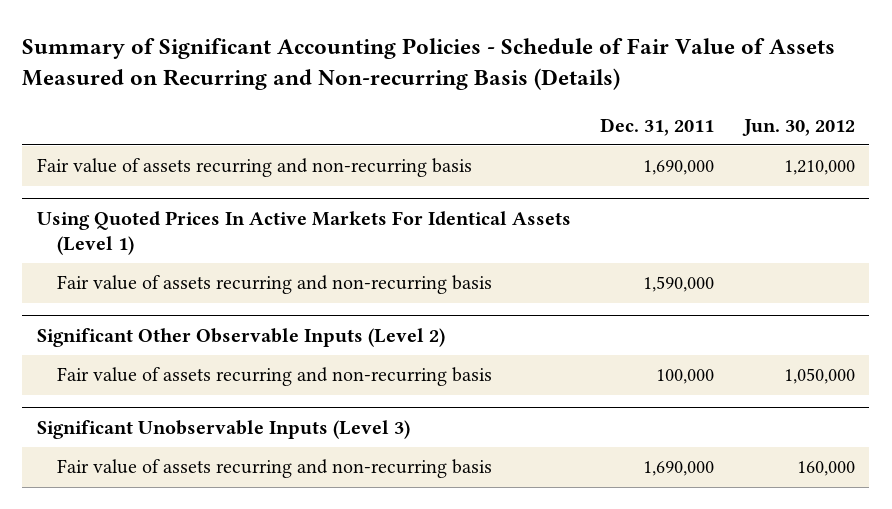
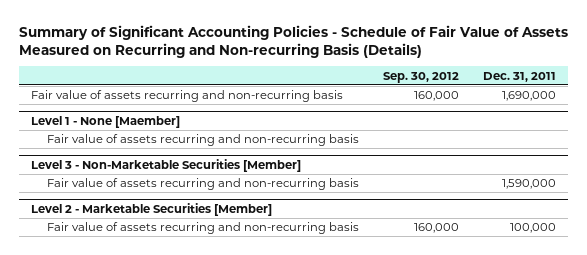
- | Dec. 31, 2011 | Jun. 30, 2012
+ | Sep. 30, 2012 | Dec. 31, 2011
- Using Quoted Prices In Active Markets For Identical Assets (Level 1)
+ Level 1 - None [Maember]
+ Fair value of assets recurring and non-recurring basis
+ Level 3 - Non-Marketable Securities [Member]
- Significant Other Observable Inputs (Level 2)
+ Level 2 - Marketable Securities [Member]
- Significant Unobservable Inputs (Level 3)
- Fair value of assets recurring and non-recurring basis | 1,690,000 | 160,000

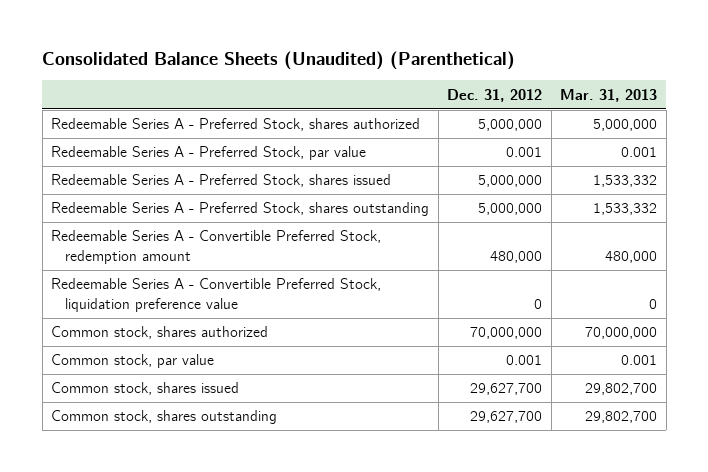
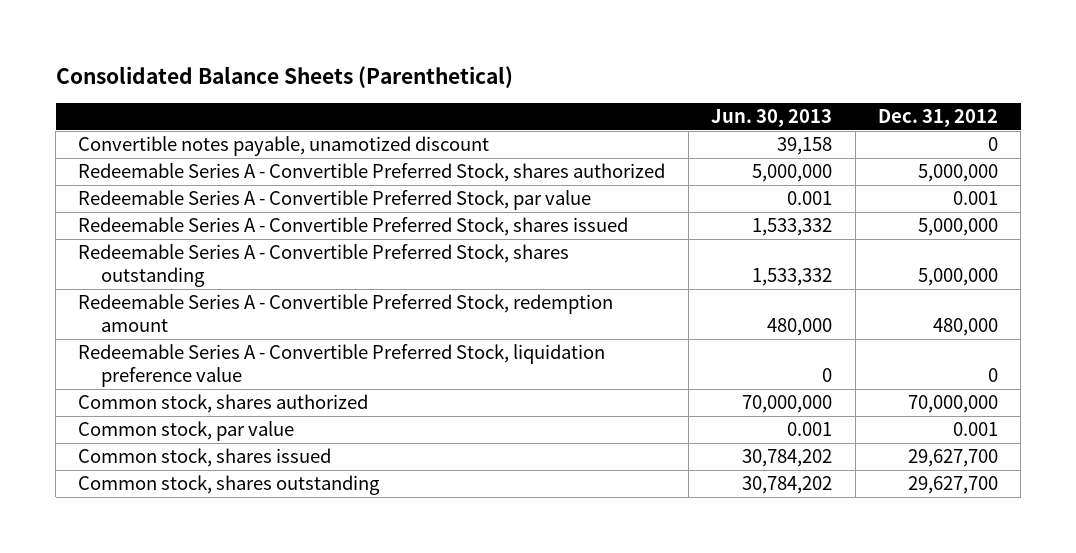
- Consolidated Balance Sheets (Unaudited) (Parenthetical)
+ Consolidated Balance Sheets (Parenthetical)
- | Dec. 31, 2012 | Mar. 31, 2013
+ | Jun. 30, 2013 | Dec. 31, 2012
- Redeemable Series A - Preferred Stock, shares authorized | 5,000,000 | 5,000,000
- Redeemable Series A - Preferred Stock, par value | 0.001 | 0.001
- Redeemable Series A - Preferred Stock, shares issued | 5,000,000 | 1,533,332
- Redeemable Series A - Preferred Stock, shares outstanding | 5,000,000 | 1,533,332
+ Convertible notes payable, unamotized discount | 39,158 | 0
+ Redeemable Series A - Convertible Preferred Stock, shares authorized | 5,000,000 | 5,000,000
+ Redeemable Series A - Convertible Preferred Stock, par value | 0.001 | 0.001
+ Redeemable Series A - Convertible Preferred Stock, shares issued | 1,533,332 | 5,000,000
+ Redeemable Series A - Convertible Preferred Stock, shares outstanding | 1,533,332 | 5,000,000

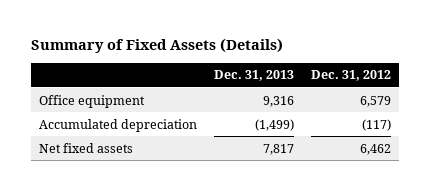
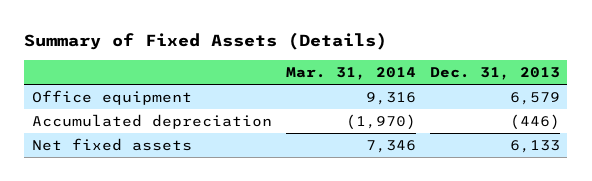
- | Dec. 31, 2013 | Dec. 31, 2012
+ | Mar. 31, 2014 | Dec. 31, 2013
- Office equipment | 9,316 | 6,579
- Accumulated depreciation | (1,499) | (117)
- Net fixed assets | 7,817 | 6,462
+ Office equipment | 9,316 | 6,579
+ Accumulated depreciation | (1,970) | (446)
+ Net fixed assets | 7,346 | 6,133

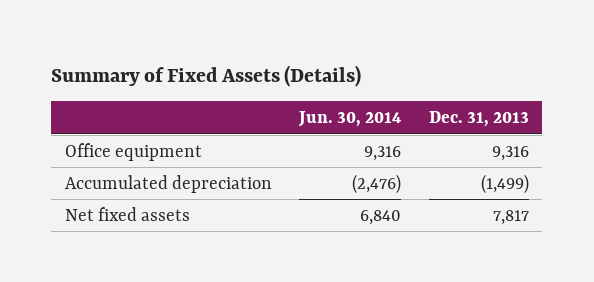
- | Mar. 31, 2014 | Dec. 31, 2013
+ | Jun. 30, 2014 | Dec. 31, 2013
- Office equipment | 9,316 | 6,579
- Accumulated depreciation | (1,970) | (446)
- Net fixed assets | 7,346 | 6,133
+ Office equipment | 9,316 | 9,316
+ Accumulated depreciation | (2,476) | (1,499)
+ Net fixed assets | 6,840 | 7,817

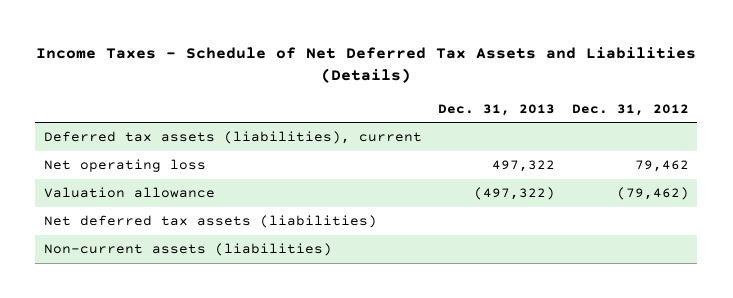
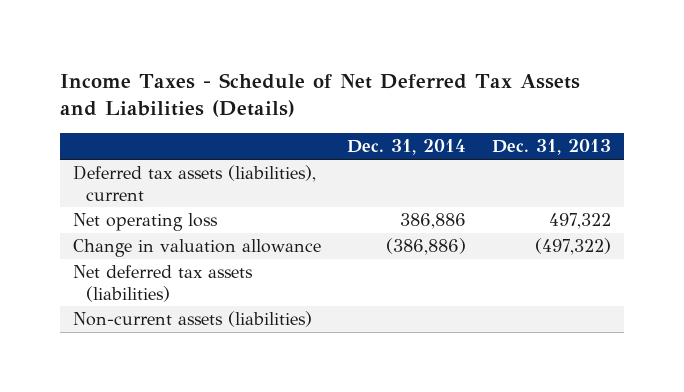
- | Dec. 31, 2013 | Dec. 31, 2012
+ | Dec. 31, 2014 | Dec. 31, 2013
- Valuation allowance | (497,322) | (79,462)
+ Change in valuation allowance | (386,886) | (497,322)

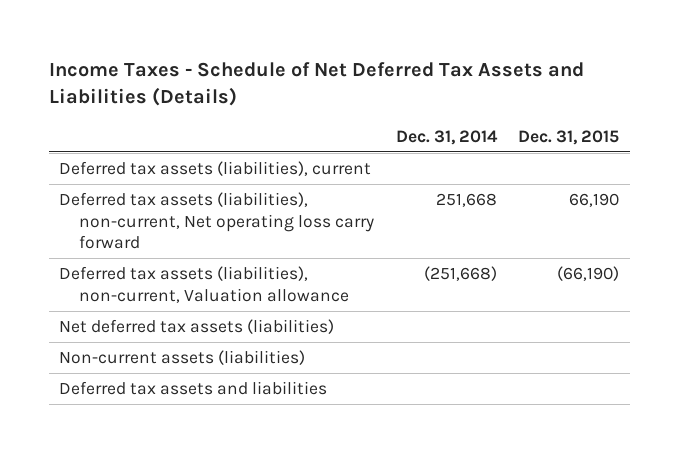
- | Dec. 31, 2014 | Dec. 31, 2013
+ | Dec. 31, 2014 | Dec. 31, 2015
- Net operating loss | 386,886 | 497,322
- Change in valuation allowance | (386,886) | (497,322)
+ Deferred tax assets (liabilities), non-current, Net operating loss carry forward | 251,668 | 66,190
+ Deferred tax assets (liabilities), non-current, Valuation allowance | (251,668) | (66,190)
+ Deferred tax assets and liabilities

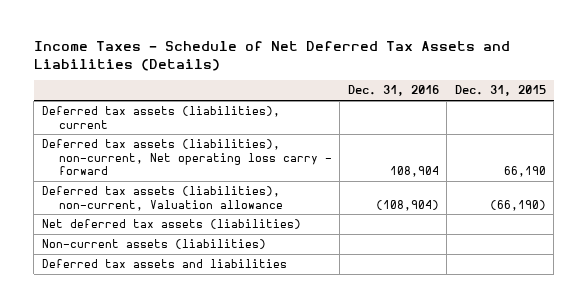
- | Dec. 31, 2014 | Dec. 31, 2015
+ | Dec. 31, 2016 | Dec. 31, 2015
- Deferred tax assets (liabilities), non-current, Net operating loss carry forward | 251,668 | 66,190
+ Deferred tax assets (liabilities), non-current, Net operating loss carry - forward | 108,904 | 66,190

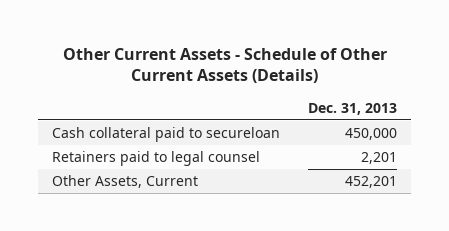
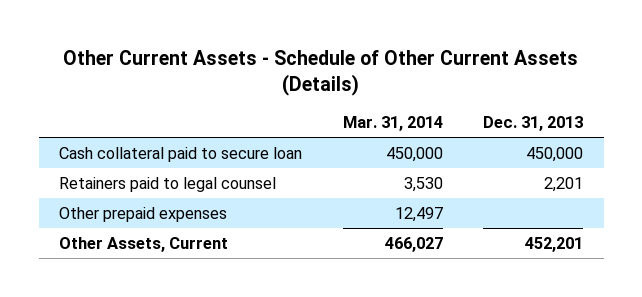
- | Dec. 31, 2013
+ | Mar. 31, 2014 | Dec. 31, 2013
- Cash collateral paid to secureloan | 450,000
+ Cash collateral paid to secure loan | 450,000 | 450,000
+ Other prepaid expenses | 12,497 |

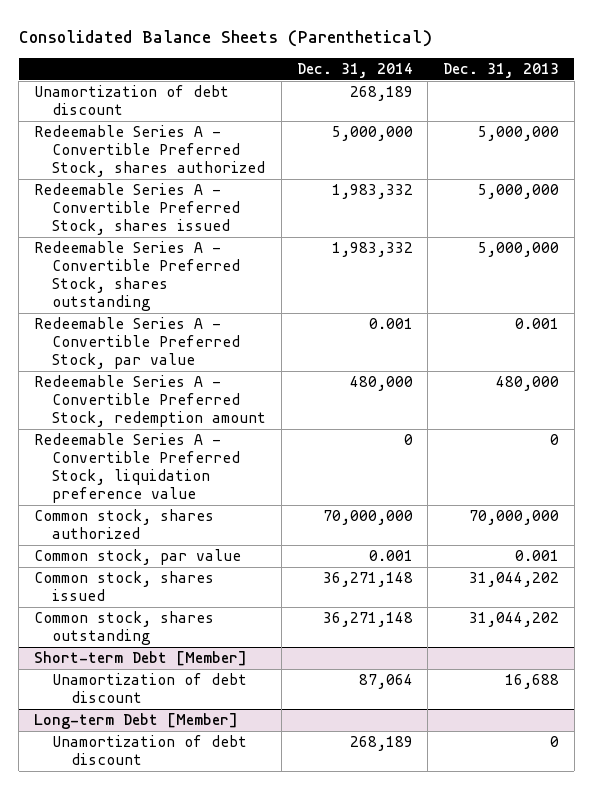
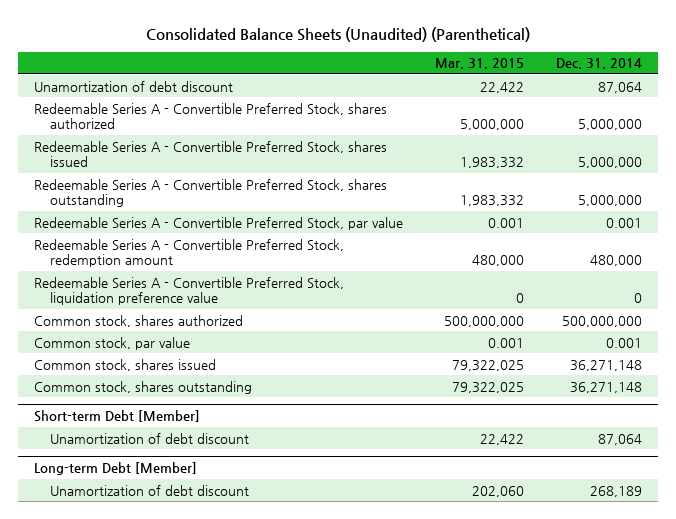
- Consolidated Balance Sheets (Parenthetical)
+ Consolidated Balance Sheets (Unaudited) (Parenthetical)
- | Dec. 31, 2014 | Dec. 31, 2013
+ | Mar. 31, 2015 | Dec. 31, 2014
- Unamortization of debt discount | 268,189 |
+ Unamortization of debt discount | 22,422 | 87,064
- Redeemable Series A - Convertible Preferred Stock, shares issued | 1,983,332 | 5,000,000
- Redeemable Series A - Convertible Preferred Stock, shares outstanding | 1,983,332 | 5,000,000
+ Redeemable Series A - Convertible Preferred Stock, shares issued | 1,983,332 | 5,000,000
+ Redeemable Series A - Convertible Preferred Stock, shares outstanding | 1,983,332 | 5,000,000
- Common stock, shares authorized | 70,000,000 | 70,000,000
+ Common stock, shares authorized | 500,000,000 | 500,000,000

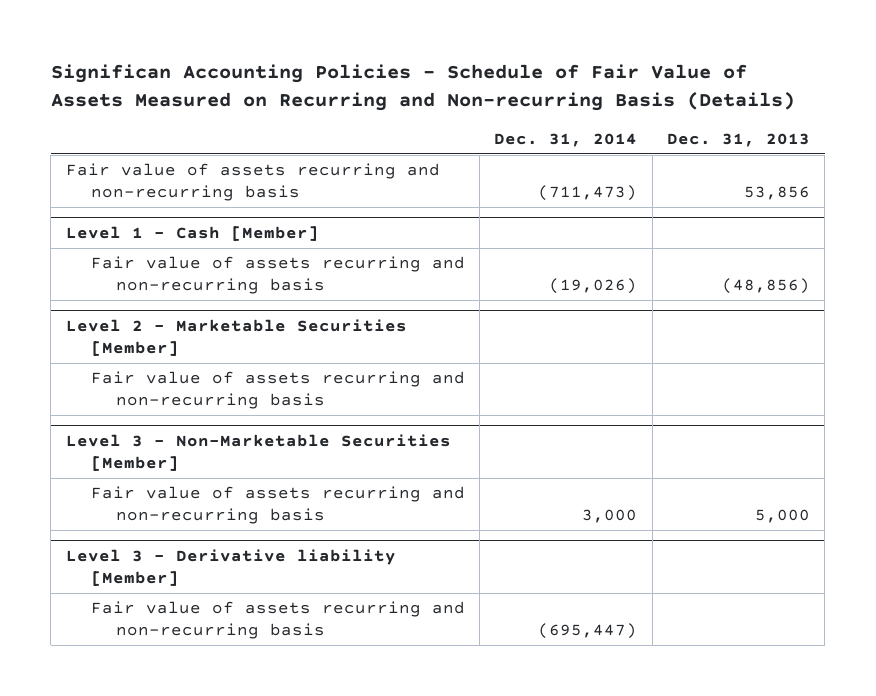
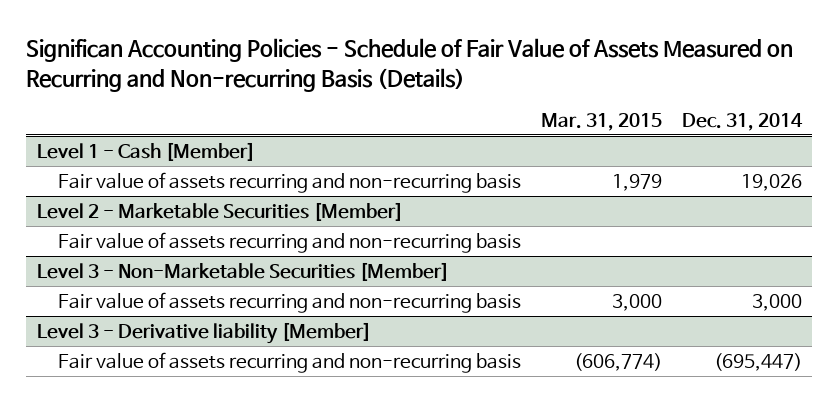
- | Dec. 31, 2014 | Dec. 31, 2013
+ | Mar. 31, 2015 | Dec. 31, 2014
- Fair value of assets recurring and non-recurring basis | (711,473) | 53,856
@ Level 1 - Cash [Member]
- Fair value of assets recurring and non-recurring basis | (19,026) | (48,856)
+ Fair value of assets recurring and non-recurring basis | 1,979 | 19,026

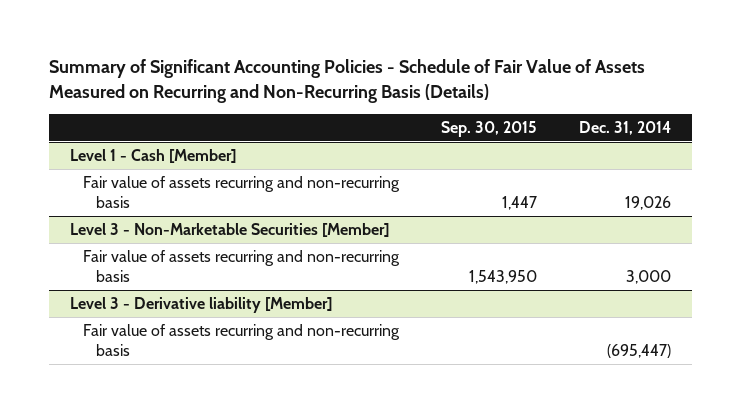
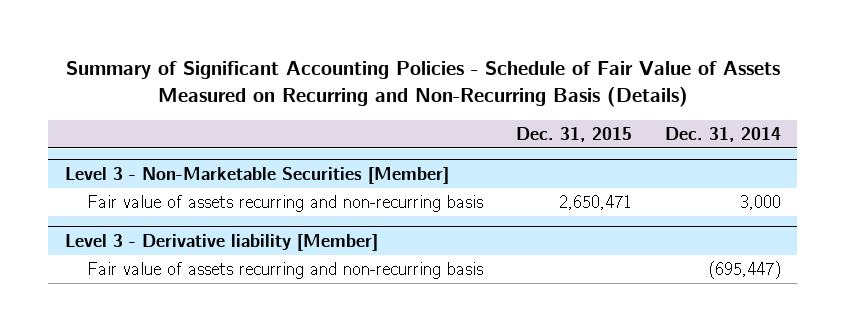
- | Sep. 30, 2015 | Dec. 31, 2014
+ | Dec. 31, 2015 | Dec. 31, 2014
- Level 1 - Cash [Member]
- Fair value of assets recurring and non-recurring basis | 1,447 | 19,026

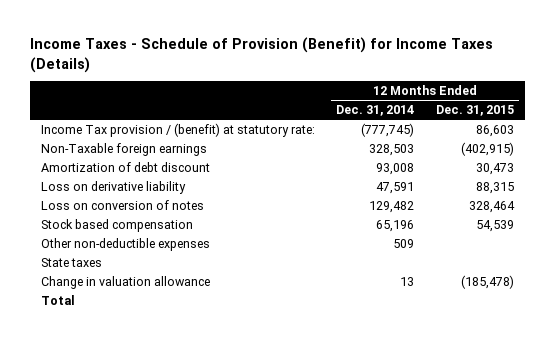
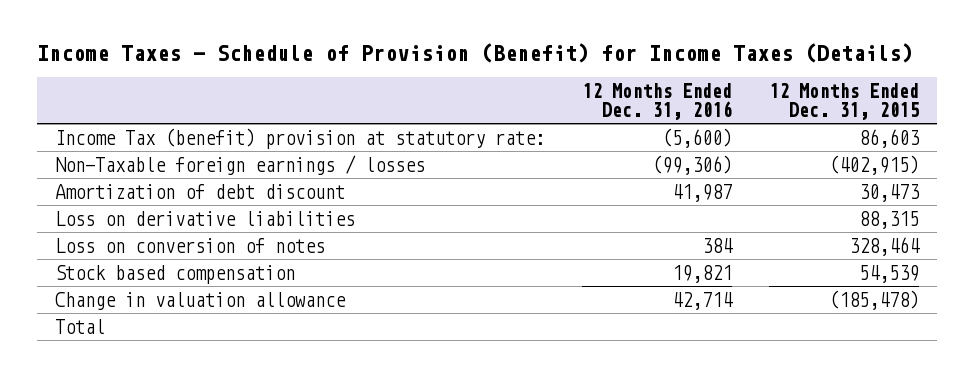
- | 12 Months Ended Dec. 31, 2014 | 12 Months Ended Dec. 31, 2015
+ | 12 Months Ended Dec. 31, 2016 | 12 Months Ended Dec. 31, 2015
- Income Tax provision / (benefit) at statutory rate: | (777,745) | 86,603
- Non-Taxable foreign earnings | 328,503 | (402,915)
+ Income Tax (benefit) provision at statutory rate: | (5,600) | 86,603
+ Non-Taxable foreign earnings / losses | (99,306) | (402,915)
- Loss on derivative liability | 47,591 | 88,315
+ Loss on derivative liabilities | | 88,315
- Other non-deductible expenses | 509 |
- State taxes

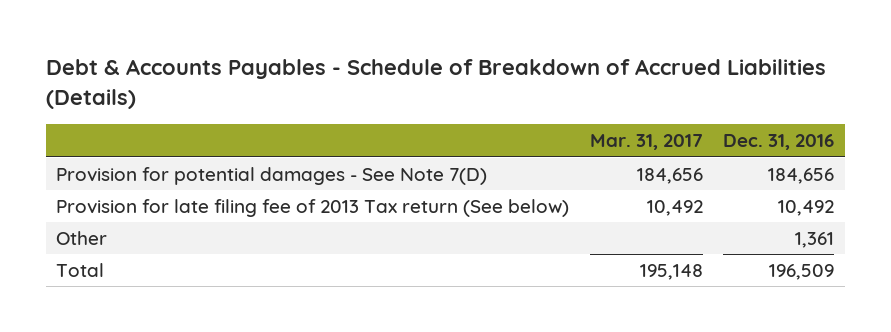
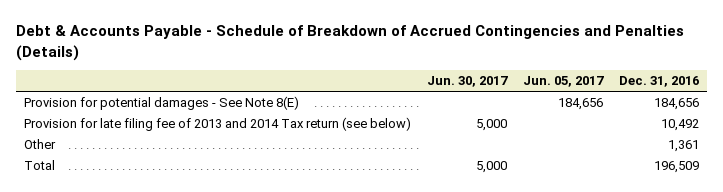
- Debt & Accounts Payables - Schedule of Breakdown of Accrued Liabilities (Details)
+ Debt & Accounts Payable - Schedule of Breakdown of Accrued Contingencies and Penalties (Details)
- | Mar. 31, 2017 | Dec. 31, 2016
+ | Jun. 30, 2017 | Jun. 05, 2017 | Dec. 31, 2016
- Provision for potential damages - See Note 7(D) | 184,656 | 184,656
- Provision for late filing fee of 2013 Tax return (See below) | 10,492 | 10,492
+ Provision for potential damages - See Note 8(E) | | 184,656 | 184,656
+ Provision for late filing fee of 2013 and 2014 Tax return (see below) | 5,000 | | 10,492

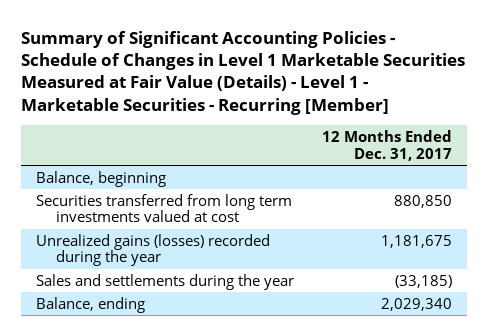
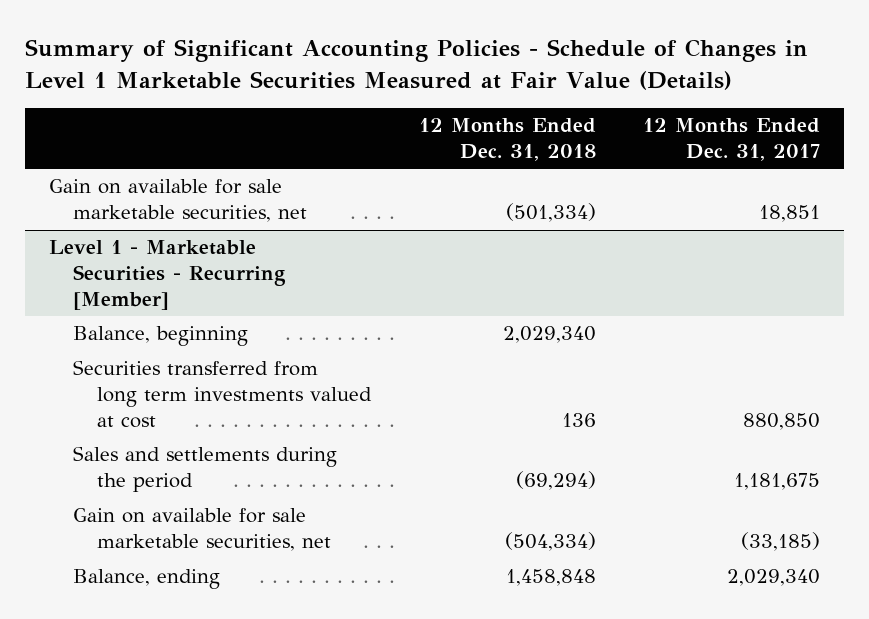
- Summary of Significant Accounting Policies - Schedule of Changes in Level 1 Marketable Securities Measured at Fair Value (Details) - Level 1 - Marketable Securities - Recurring [Member]
+ Summary of Significant Accounting Policies - Schedule of Changes in Level 1 Marketable Securities Measured at Fair Value (Details)
- | 12 Months Ended Dec. 31, 2017
+ | 12 Months Ended Dec. 31, 2018 | 12 Months Ended Dec. 31, 2017
+ Gain on available for sale marketable securities, net | (501,334) | 18,851
+ Level 1 - Marketable Securities - Recurring [Member]
- Unrealized gains (losses) recorded during the year | 1,181,675
- Sales and settlements during the year | (33,185)
+ Sales and settlements during the period | (69,294) | 1,181,675
+ Gain on available for sale marketable securities, net | (504,334) | (33,185)

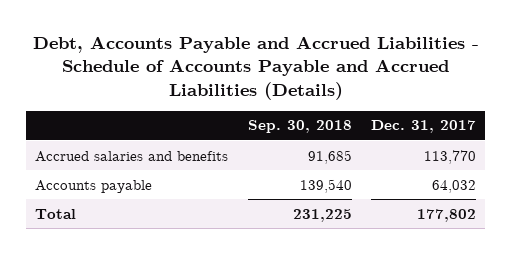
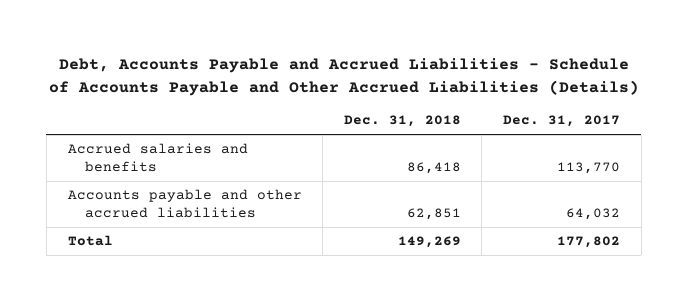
- Debt, Accounts Payable and Accrued Liabilities - Schedule of Accounts Payable and Accrued Liabilities (Details)
+ Debt, Accounts Payable and Accrued Liabilities - Schedule of Accounts Payable and Other Accrued Liabilities (Details)
- | Sep. 30, 2018 | Dec. 31, 2017
+ | Dec. 31, 2018 | Dec. 31, 2017
- Accounts payable | 139,540 | 64,032
+ Accounts payable and other accrued liabilities | 62,851 | 64,032

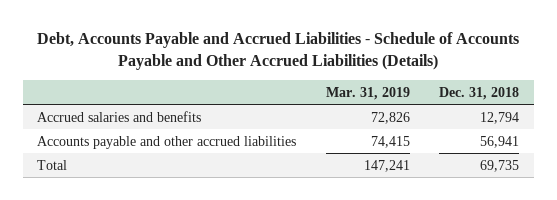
- | Dec. 31, 2018 | Dec. 31, 2017
+ | Mar. 31, 2019 | Dec. 31, 2018
- Accrued salaries and benefits | 86,418 | 113,770
- Accounts payable and other accrued liabilities | 62,851 | 64,032
- Total | 149,269 | 177,802
+ Accrued salaries and benefits | 72,826 | 12,794
+ Accounts payable and other accrued liabilities | 74,415 | 56,941
+ Total | 147,241 | 69,735

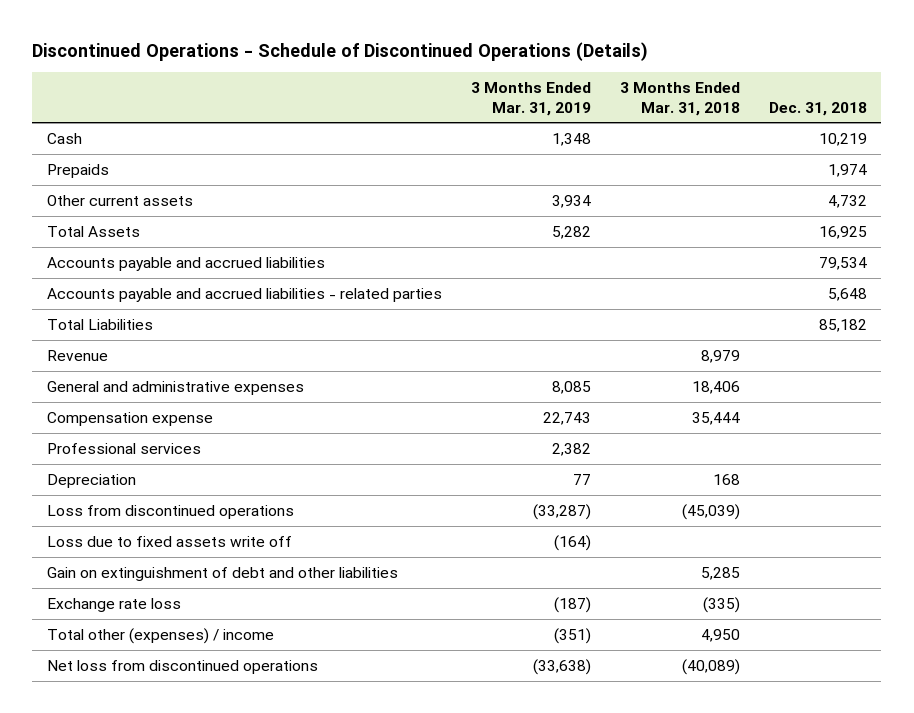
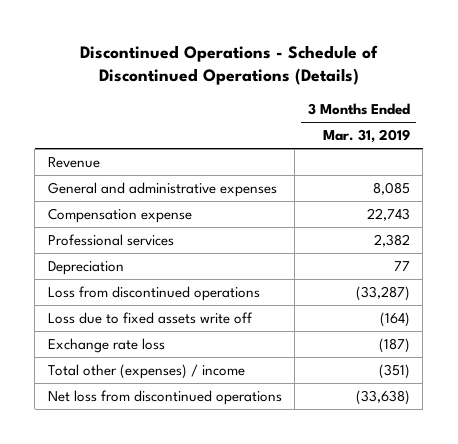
- | 3 Months Ended Mar. 31, 2019 | 3 Months Ended Mar. 31, 2018 | Dec. 31, 2018
+ | 3 Months Ended Mar. 31, 2019
- Cash | 1,348 | | 10,219
- Prepaids | | | 1,974
- Other current assets | 3,934 | | 4,732
- Total Assets | 5,282 | | 16,925
- Accounts payable and accrued liabilities | | | 79,534
- Accounts payable and accrued liabilities - related parties | | | 5,648
- Total Liabilities | | | 85,182
- Gain on extinguishment of debt and other liabilities | | 5,285 |

